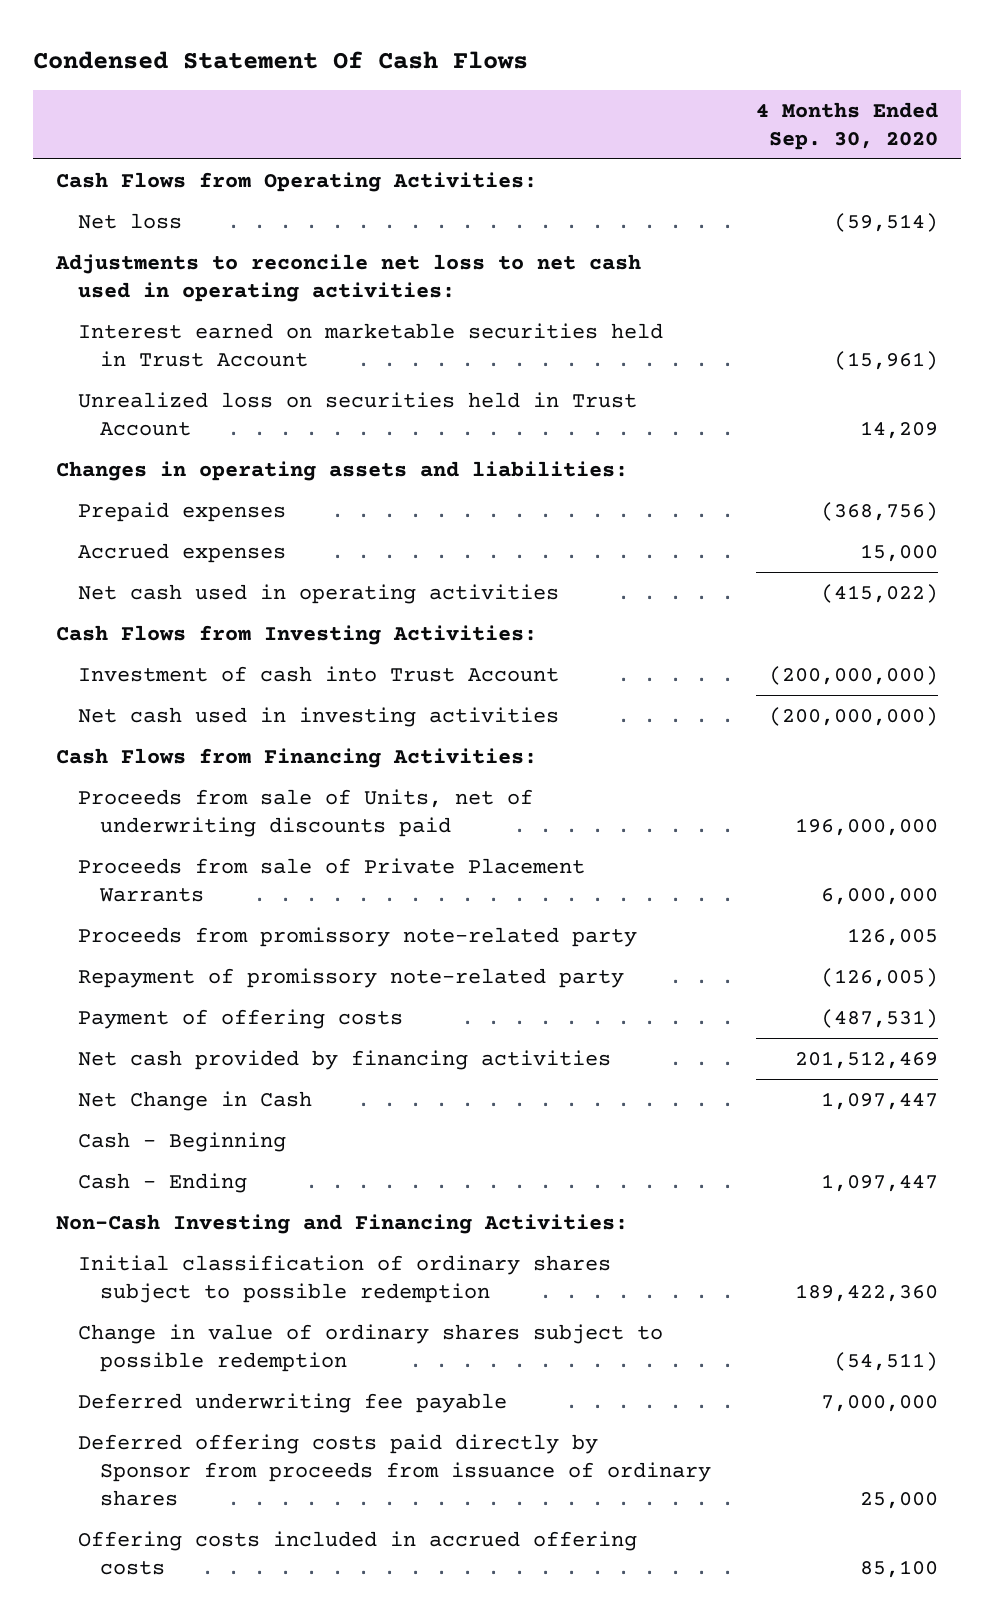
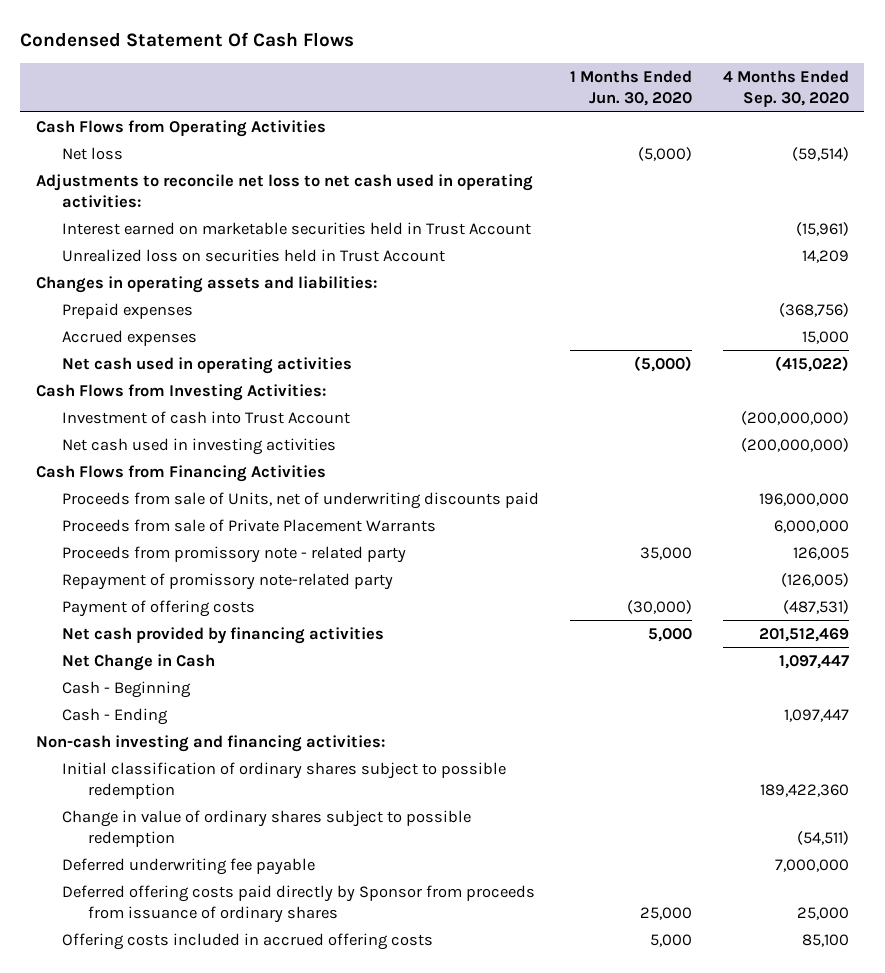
- | 4 Months Ended Sep. 30, 2020
+ | 1 Months Ended Jun. 30, 2020 | 4 Months Ended Sep. 30, 2020
- Cash Flows from Operating Activities:
+ Cash Flows from Operating Activities
- Cash Flows from Financing Activities:
+ Cash Flows from Financing Activities
- Proceeds from promissory note-related party | 126,005
+ Proceeds from promissory note - related party | 35,000 | 126,005
- Non-Cash Investing and Financing Activities:
+ Non-cash investing and financing activities:

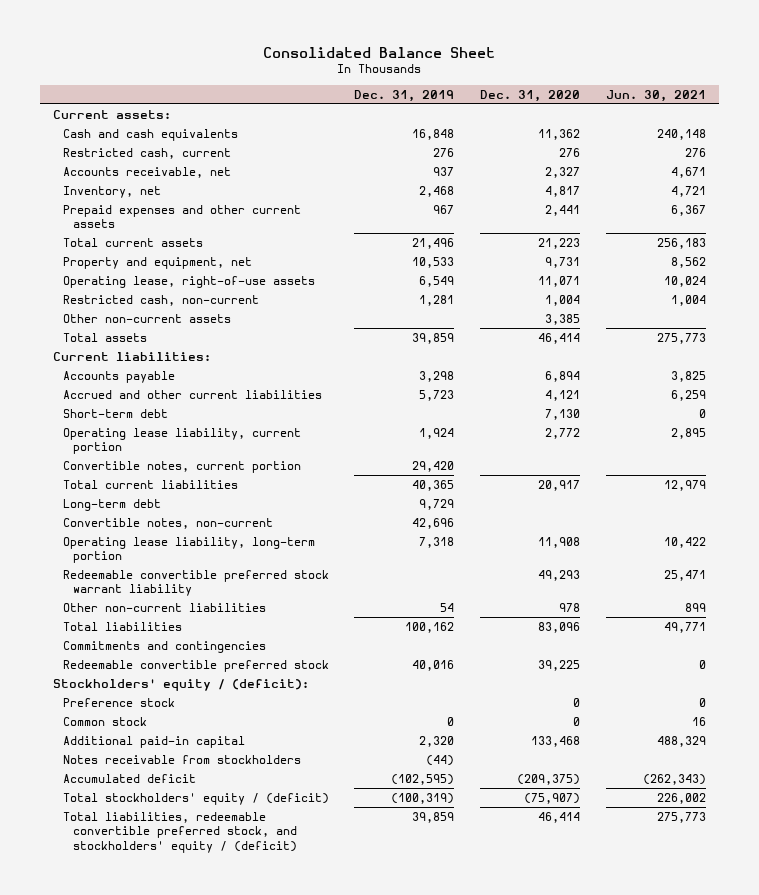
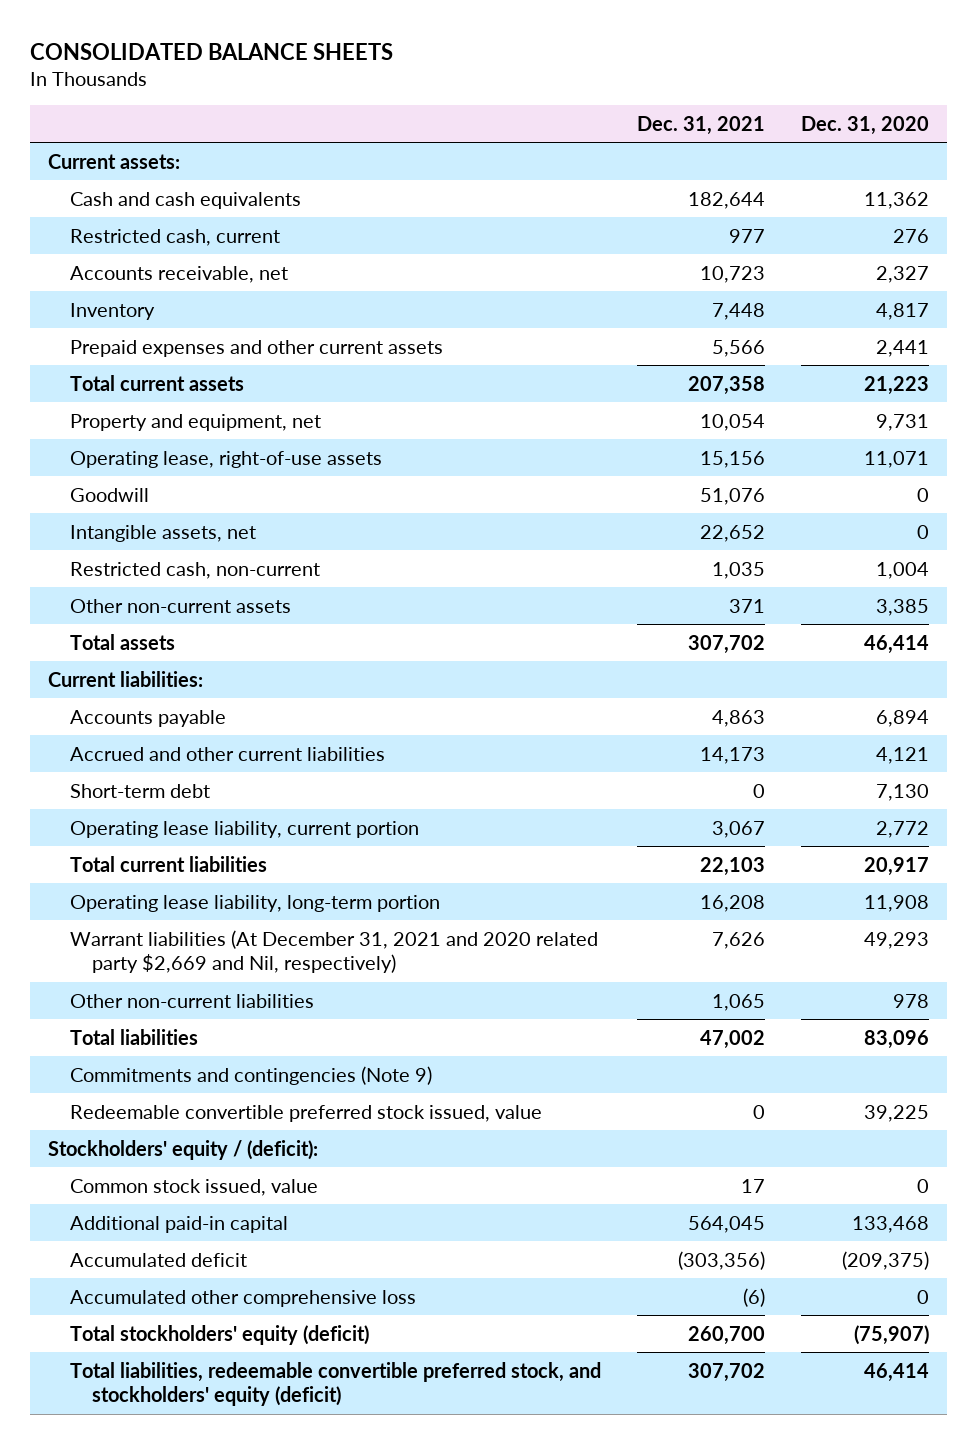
- Consolidated Balance Sheet
+ CONSOLIDATED BALANCE SHEETS
- | Dec. 31, 2019 | Dec. 31, 2020 | Jun. 30, 2021
+ | Dec. 31, 2021 | Dec. 31, 2020
- Inventory, net | 2,468 | 4,817 | 4,721
+ Inventory | 7,448 | 4,817
+ Goodwill | 51,076 | 0
+ Intangible assets, net | 22,652 | 0
- Convertible notes, current portion | 29,420 | |
- Long-term debt | 9,729 | |
- Convertible notes, non-current | 42,696 | |
- Redeemable convertible preferred stock warrant liability | | 49,293 | 25,471
+ Warrant liabilities (At December 31, 2021 and 2020 related party $2,669 and Nil, respectively) | 7,626 | 49,293
- Commitments and contingencies
- Redeemable convertible preferred stock | 40,016 | 39,225 | 0
+ Commitments and contingencies (Note 9)
+ Redeemable convertible preferred stock issued, value | 0 | 39,225
- Preference stock | | 0 | 0
- Common stock | 0 | 0 | 16
+ Common stock issued, value | 17 | 0
- Notes receivable from stockholders | (44) | |
- Total stockholders' equity / (deficit) | (100,319) | (75,907) | 226,002
- Total liabilities, redeemable convertible preferred stock, and stockholders' equity / (deficit) | 39,859 | 46,414 | 275,773
+ Accumulated other comprehensive loss | (6) | 0
+ Total stockholders' equity (deficit) | 260,700 | (75,907)
+ Total liabilities, redeemable convertible preferred stock, and stockholders' equity (deficit) | 307,702 | 46,414

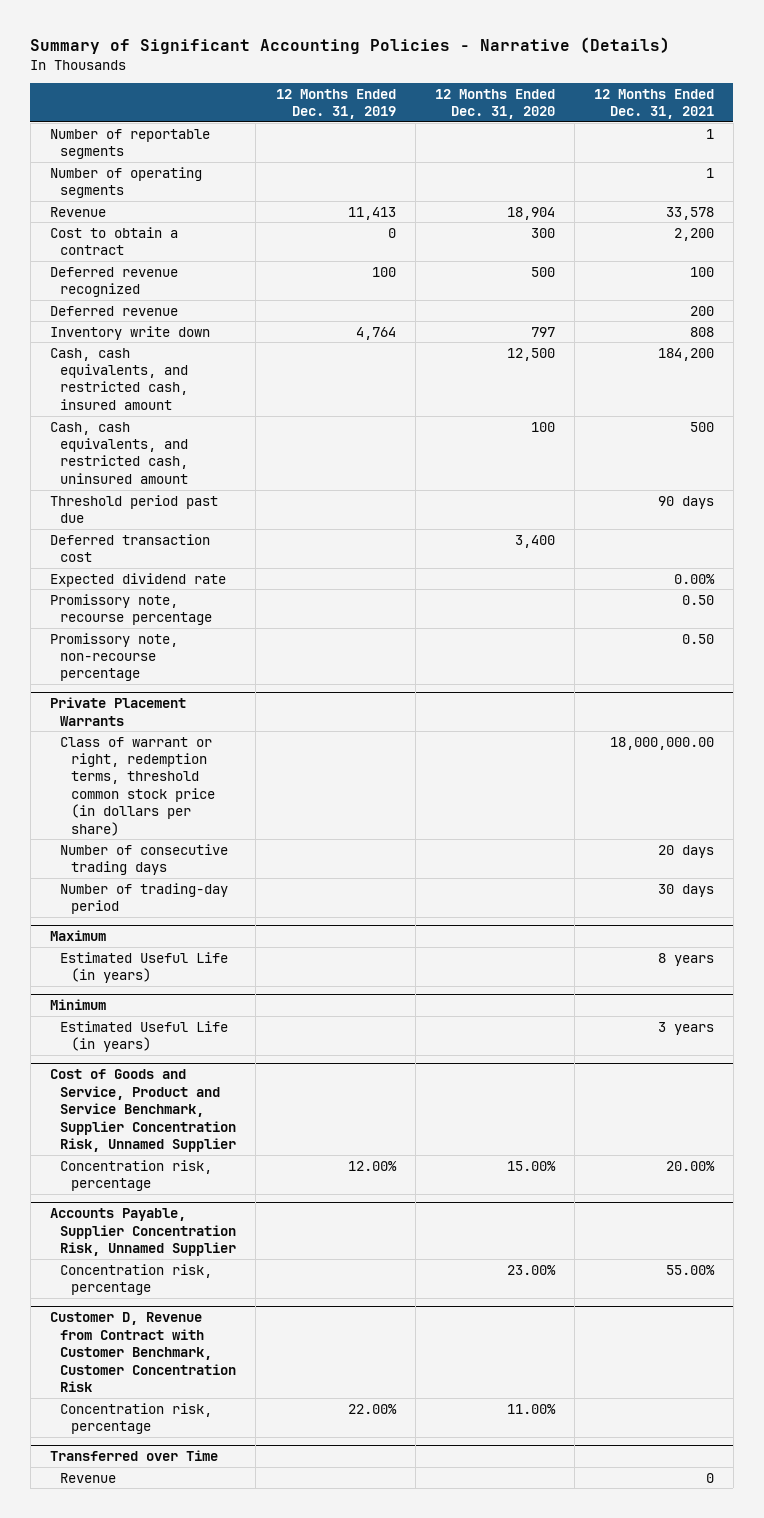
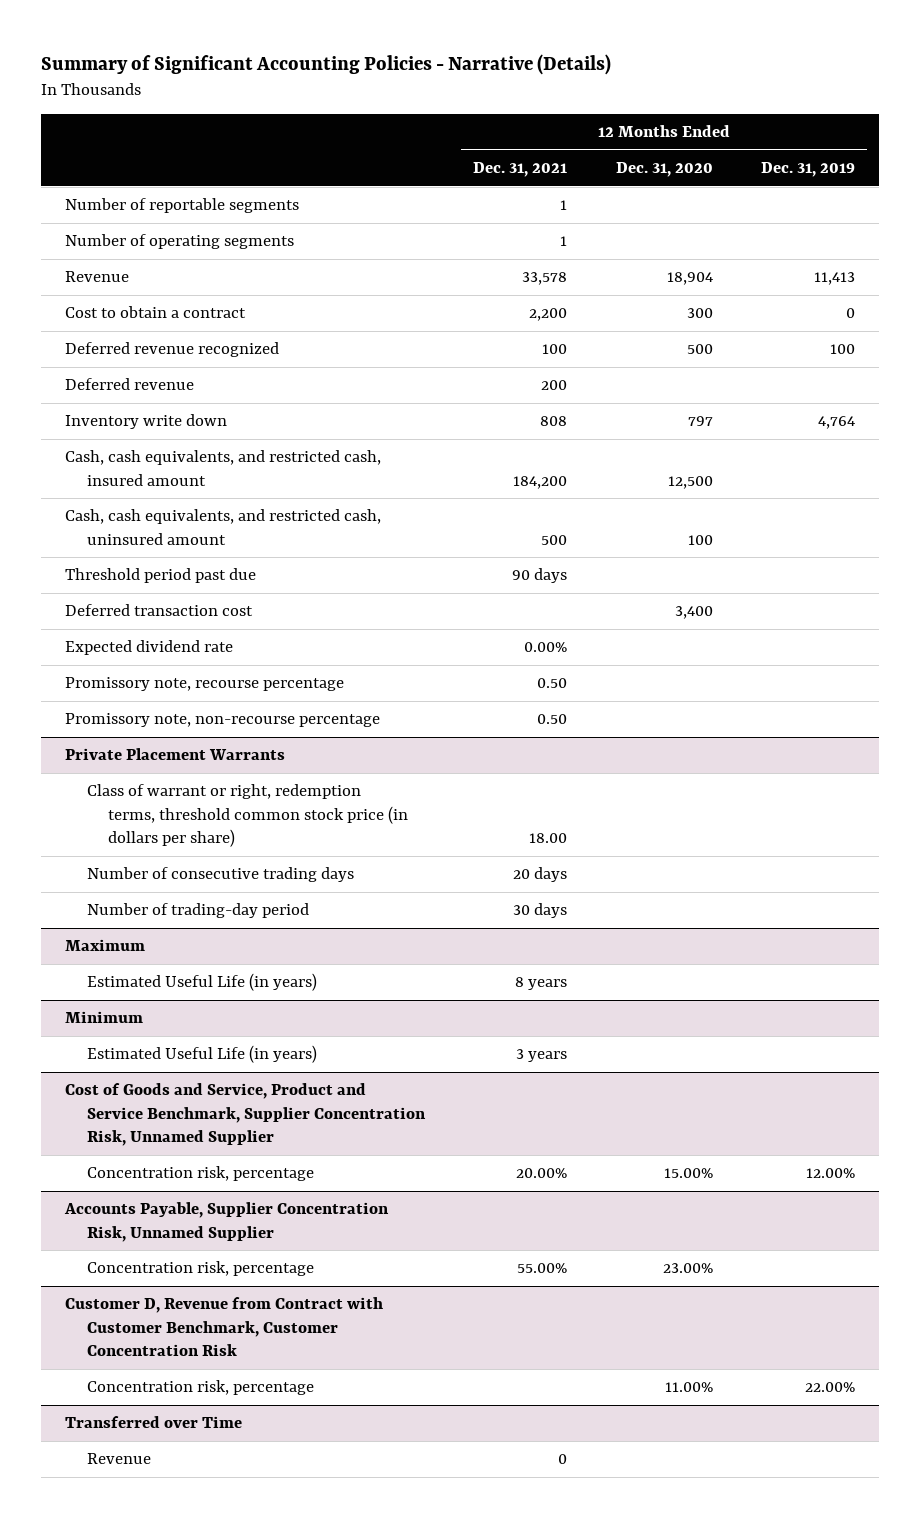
- | 12 Months Ended Dec. 31, 2019 | 12 Months Ended Dec. 31, 2020 | 12 Months Ended Dec. 31, 2021
+ | 12 Months Ended Dec. 31, 2021 | 12 Months Ended Dec. 31, 2020 | 12 Months Ended Dec. 31, 2019
@ Private Placement Warrants
- Class of warrant or right, redemption terms, threshold common stock price (in dollars per share) | | | 18,000,000.00
+ Class of warrant or right, redemption terms, threshold common stock price (in dollars per share) | 18.00 | |

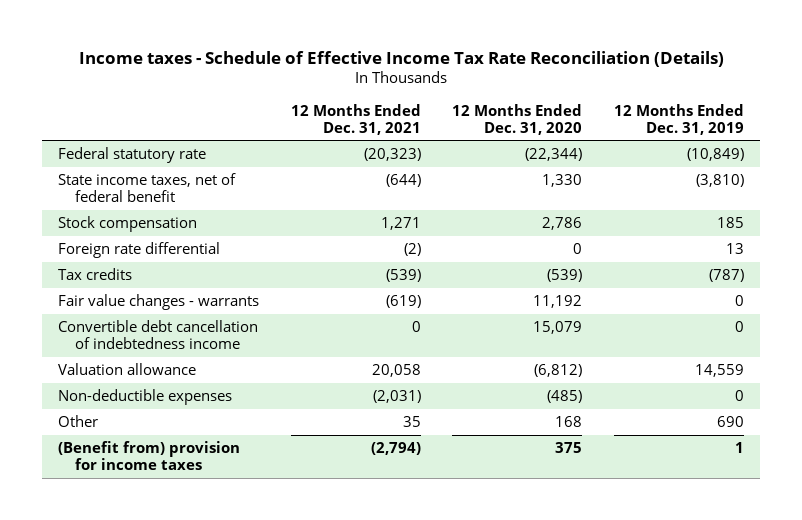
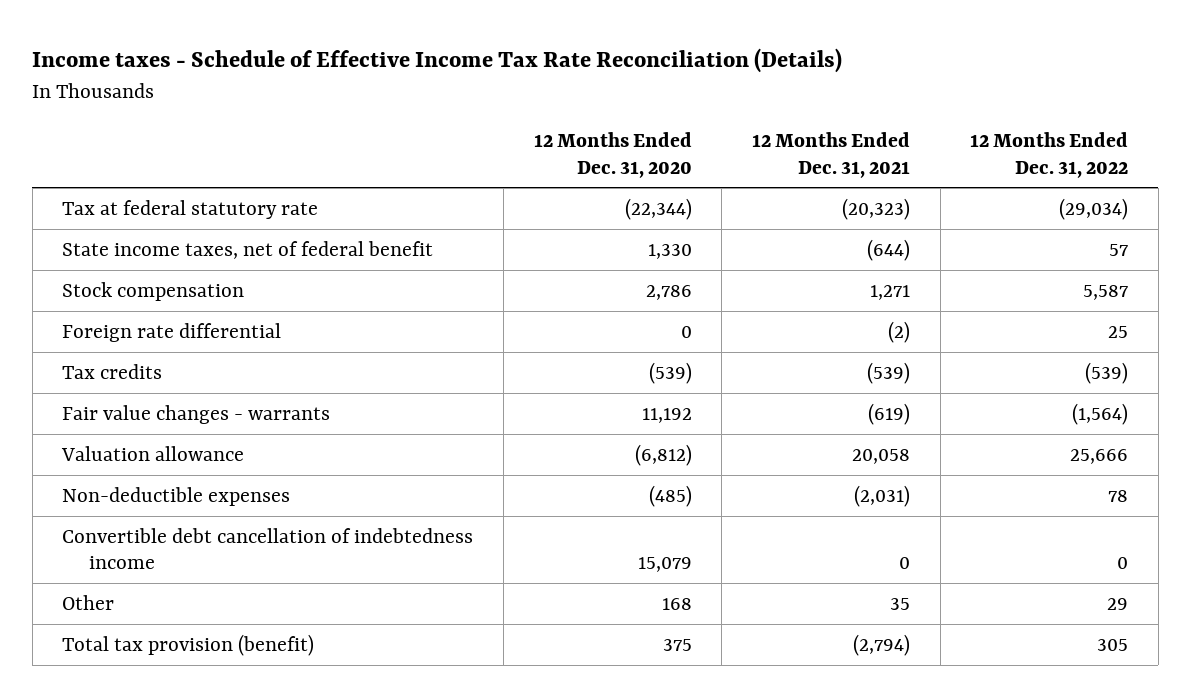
- | 12 Months Ended Dec. 31, 2021 | 12 Months Ended Dec. 31, 2020 | 12 Months Ended Dec. 31, 2019
+ | 12 Months Ended Dec. 31, 2020 | 12 Months Ended Dec. 31, 2021 | 12 Months Ended Dec. 31, 2022
- Federal statutory rate | (20,323) | (22,344) | (10,849)
+ Tax at federal statutory rate | (22,344) | (20,323) | (29,034)
moved down: Convertible debt cancellation of indebtedness income | 15,079 | 0 | 0
- (Benefit from) provision for income taxes | (2,794) | 375 | 1
+ Total tax provision (benefit) | 375 | (2,794) | 305

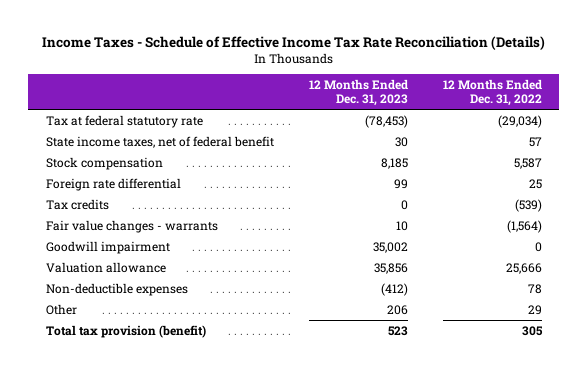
- Income taxes - Schedule of Effective Income Tax Rate Reconciliation (Details)
+ Income Taxes - Schedule of Effective Income Tax Rate Reconciliation (Details)
- | 12 Months Ended Dec. 31, 2020 | 12 Months Ended Dec. 31, 2021 | 12 Months Ended Dec. 31, 2022
+ | 12 Months Ended Dec. 31, 2023 | 12 Months Ended Dec. 31, 2022
+ Goodwill impairment | 35,002 | 0
- Convertible debt cancellation of indebtedness income | 15,079 | 0 | 0

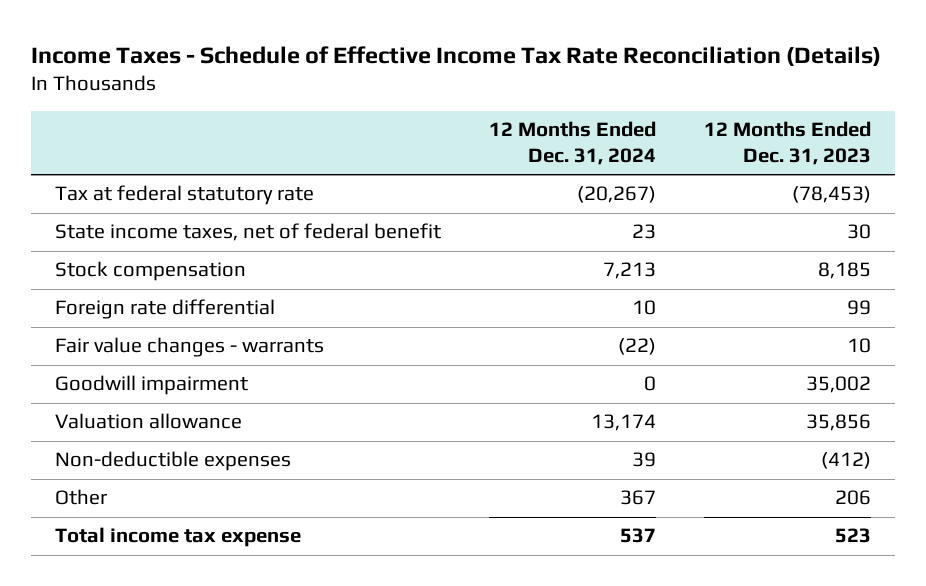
- | 12 Months Ended Dec. 31, 2023 | 12 Months Ended Dec. 31, 2022
+ | 12 Months Ended Dec. 31, 2024 | 12 Months Ended Dec. 31, 2023
- Tax credits | 0 | (539)
- Total tax provision (benefit) | 523 | 305
+ Total income tax expense | 537 | 523

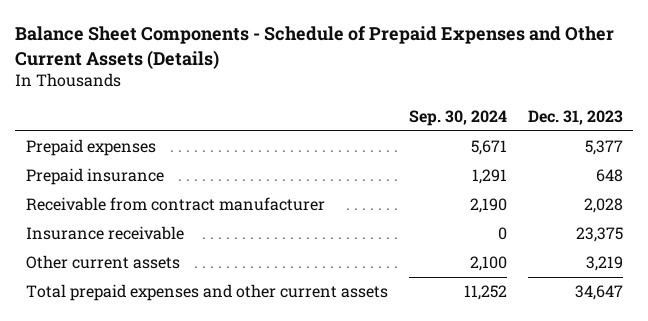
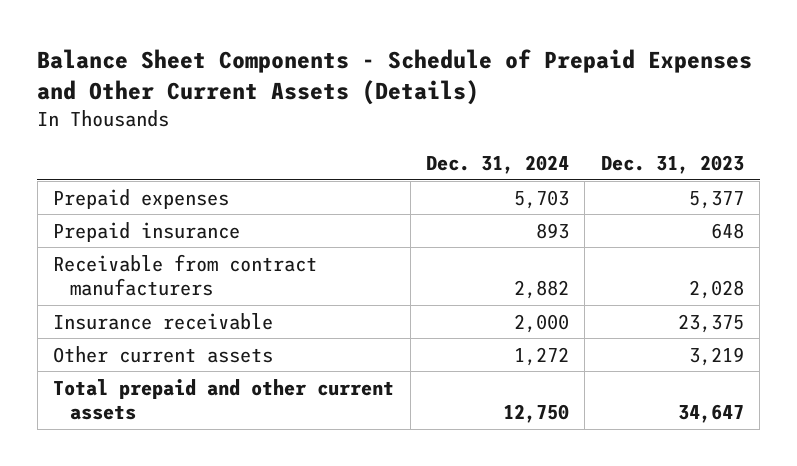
- | Sep. 30, 2024 | Dec. 31, 2023
+ | Dec. 31, 2024 | Dec. 31, 2023
- Receivable from contract manufacturer | 2,190 | 2,028
+ Receivable from contract manufacturers | 2,882 | 2,028
- Total prepaid expenses and other current assets | 11,252 | 34,647
+ Total prepaid and other current assets | 12,750 | 34,647

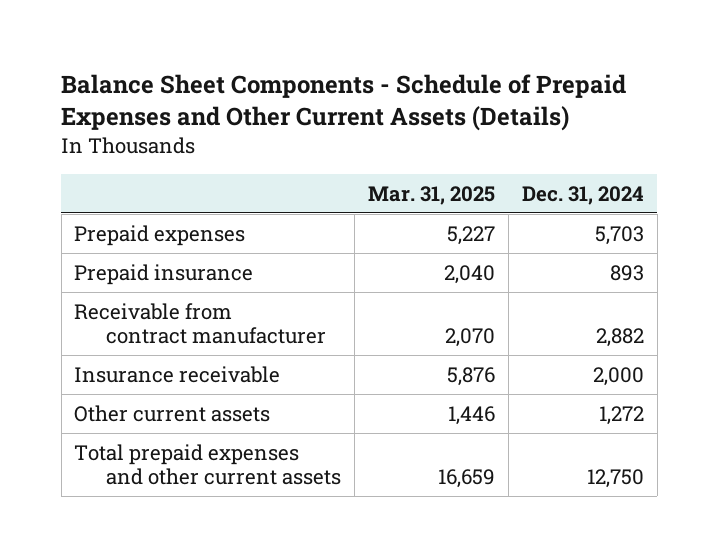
- | Dec. 31, 2024 | Dec. 31, 2023
+ | Mar. 31, 2025 | Dec. 31, 2024
- Receivable from contract manufacturers | 2,882 | 2,028
+ Receivable from contract manufacturer | 2,070 | 2,882
- Total prepaid and other current assets | 12,750 | 34,647
+ Total prepaid expenses and other current assets | 16,659 | 12,750

